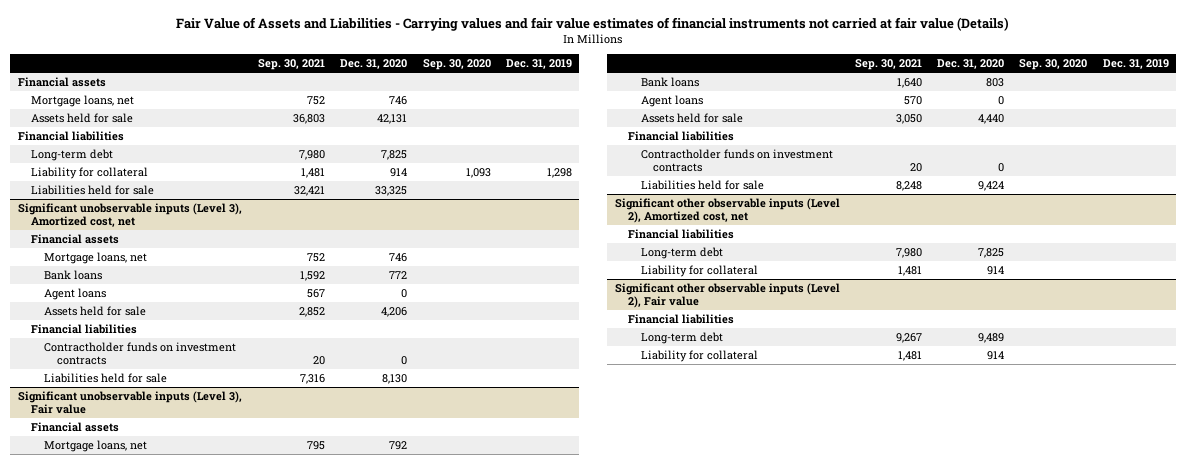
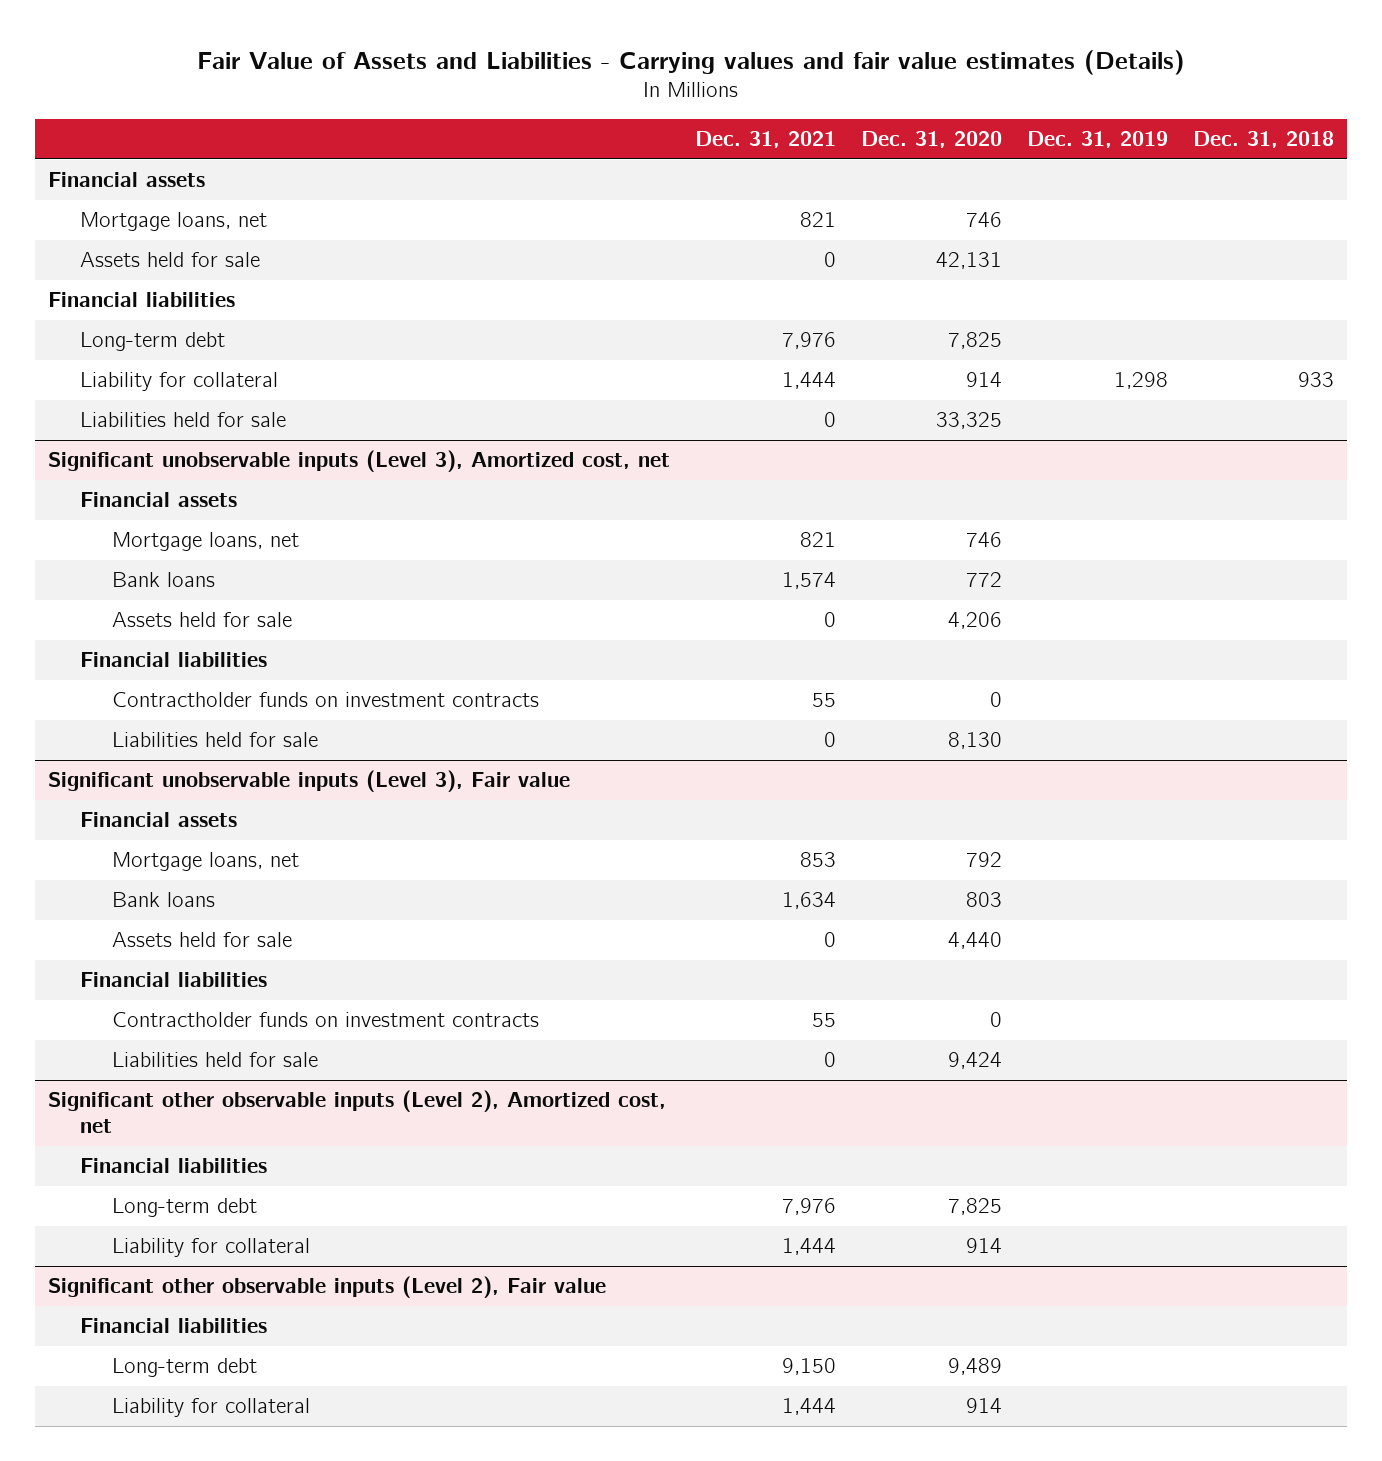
- Fair Value of Assets and Liabilities - Carrying values and fair value estimates of financial instruments not carried at fair value (Details)
+ Fair Value of Assets and Liabilities - Carrying values and fair value estimates (Details)
- | Sep. 30, 2021 | Dec. 31, 2020 | Sep. 30, 2020 | Dec. 31, 2019
+ | Dec. 31, 2021 | Dec. 31, 2020 | Dec. 31, 2019 | Dec. 31, 2018
@ Significant unobservable inputs (Level 3), Amortized cost, net
- Agent loans | 567 | 0 | |
@ Significant unobservable inputs (Level 3), Fair value
- Agent loans | 570 | 0 | |

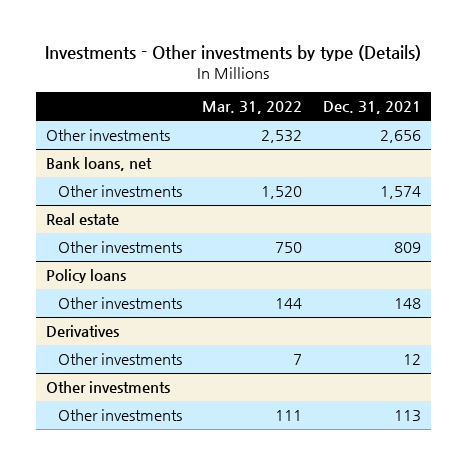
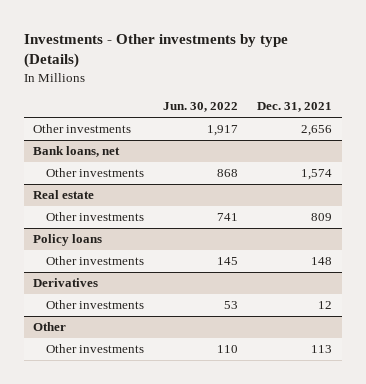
- | Mar. 31, 2022 | Dec. 31, 2021
+ | Jun. 30, 2022 | Dec. 31, 2021
- Other investments
+ Other

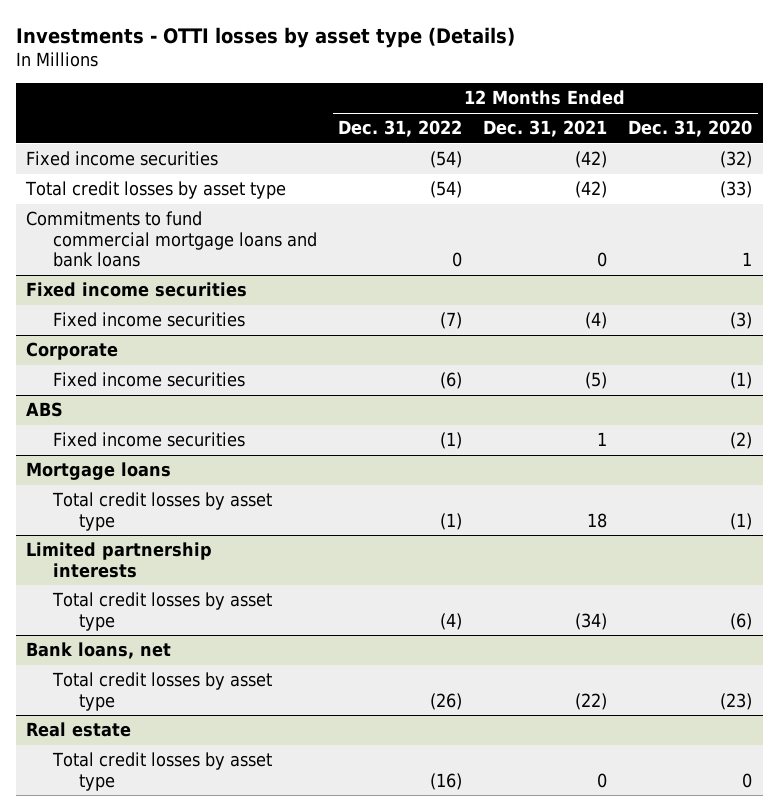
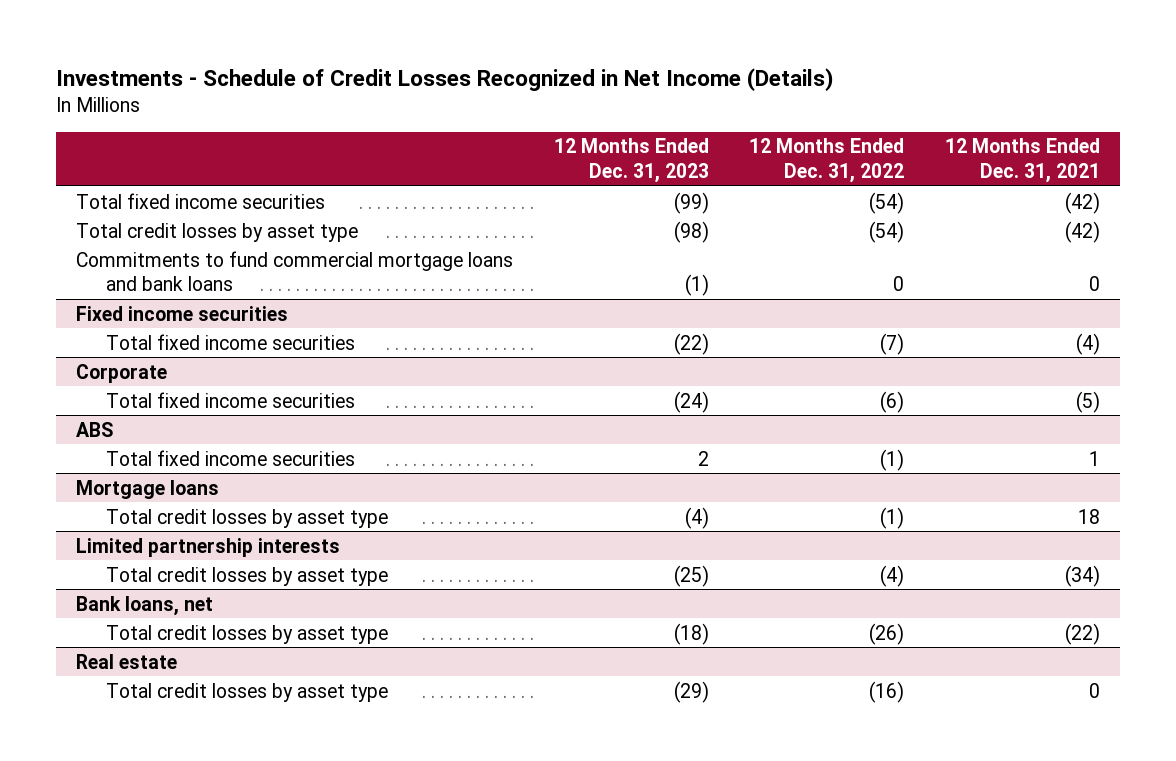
- Investments - OTTI losses by asset type (Details)
+ Investments - Schedule of Credit Losses Recognized in Net Income (Details)
- | 12 Months Ended Dec. 31, 2022 | 12 Months Ended Dec. 31, 2021 | 12 Months Ended Dec. 31, 2020
+ | 12 Months Ended Dec. 31, 2023 | 12 Months Ended Dec. 31, 2022 | 12 Months Ended Dec. 31, 2021
- Fixed income securities | (54) | (42) | (32)
+ Total fixed income securities | (99) | (54) | (42)
@ Fixed income securities
- Fixed income securities | (7) | (4) | (3)
+ Total fixed income securities | (22) | (7) | (4)
@ Corporate
- Fixed income securities | (6) | (5) | (1)
+ Total fixed income securities | (24) | (6) | (5)
@ ABS
- Fixed income securities | (1) | 1 | (2)
+ Total fixed income securities | 2 | (1) | 1

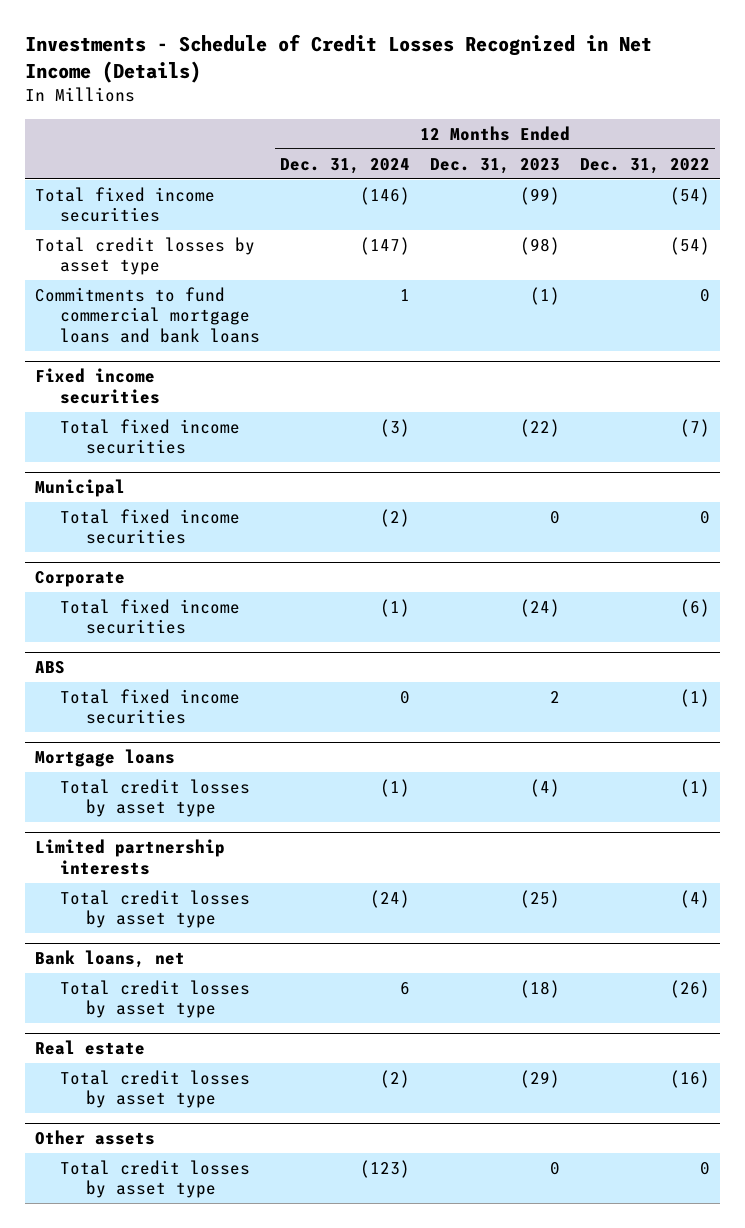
- | 12 Months Ended Dec. 31, 2023 | 12 Months Ended Dec. 31, 2022 | 12 Months Ended Dec. 31, 2021
+ | 12 Months Ended Dec. 31, 2024 | 12 Months Ended Dec. 31, 2023 | 12 Months Ended Dec. 31, 2022
+ Municipal
+ Total fixed income securities | (2) | 0 | 0
+ Other assets
+ Total credit losses by asset type | (123) | 0 | 0

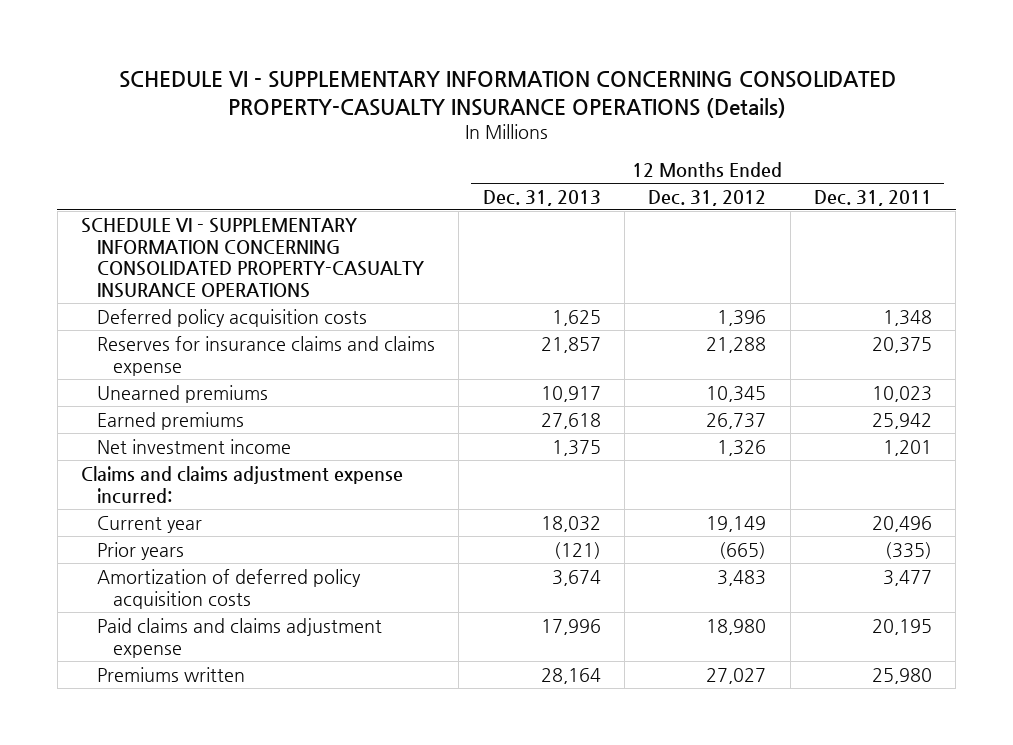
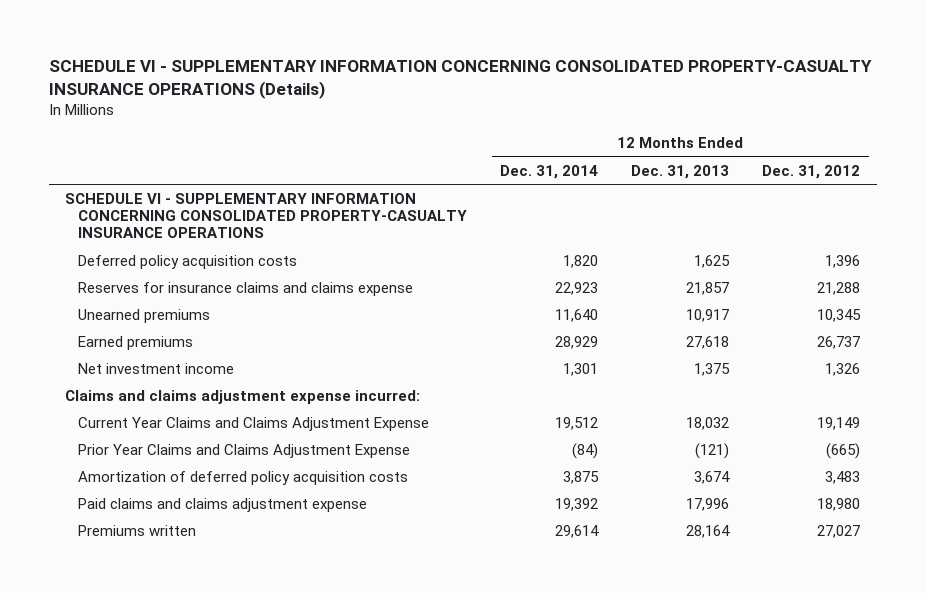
- | 12 Months Ended Dec. 31, 2013 | 12 Months Ended Dec. 31, 2012 | 12 Months Ended Dec. 31, 2011
+ | 12 Months Ended Dec. 31, 2014 | 12 Months Ended Dec. 31, 2013 | 12 Months Ended Dec. 31, 2012
- Current year | 18,032 | 19,149 | 20,496
- Prior years | (121) | (665) | (335)
+ Current Year Claims and Claims Adjustment Expense | 19,512 | 18,032 | 19,149
+ Prior Year Claims and Claims Adjustment Expense | (84) | (121) | (665)

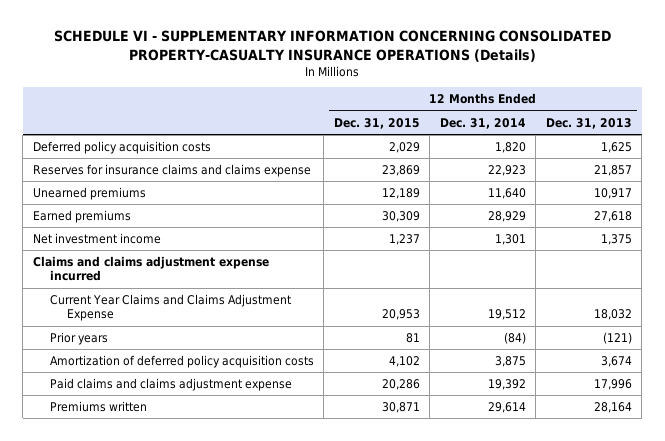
- | 12 Months Ended Dec. 31, 2014 | 12 Months Ended Dec. 31, 2013 | 12 Months Ended Dec. 31, 2012
+ | 12 Months Ended Dec. 31, 2015 | 12 Months Ended Dec. 31, 2014 | 12 Months Ended Dec. 31, 2013
- SCHEDULE VI - SUPPLEMENTARY INFORMATION CONCERNING CONSOLIDATED PROPERTY-CASUALTY INSURANCE OPERATIONS
- Claims and claims adjustment expense incurred:
+ Claims and claims adjustment expense incurred
- Prior Year Claims and Claims Adjustment Expense | (84) | (121) | (665)
+ Prior years | 81 | (84) | (121)

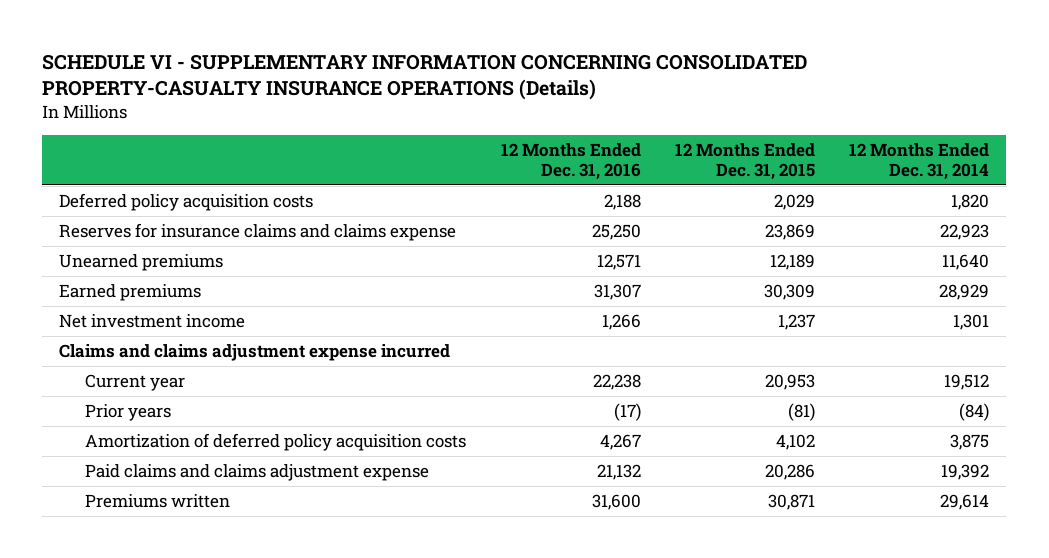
- | 12 Months Ended Dec. 31, 2015 | 12 Months Ended Dec. 31, 2014 | 12 Months Ended Dec. 31, 2013
+ | 12 Months Ended Dec. 31, 2016 | 12 Months Ended Dec. 31, 2015 | 12 Months Ended Dec. 31, 2014
- Current Year Claims and Claims Adjustment Expense | 20,953 | 19,512 | 18,032
- Prior years | 81 | (84) | (121)
+ Current year | 22,238 | 20,953 | 19,512
+ Prior years | (17) | (81) | (84)

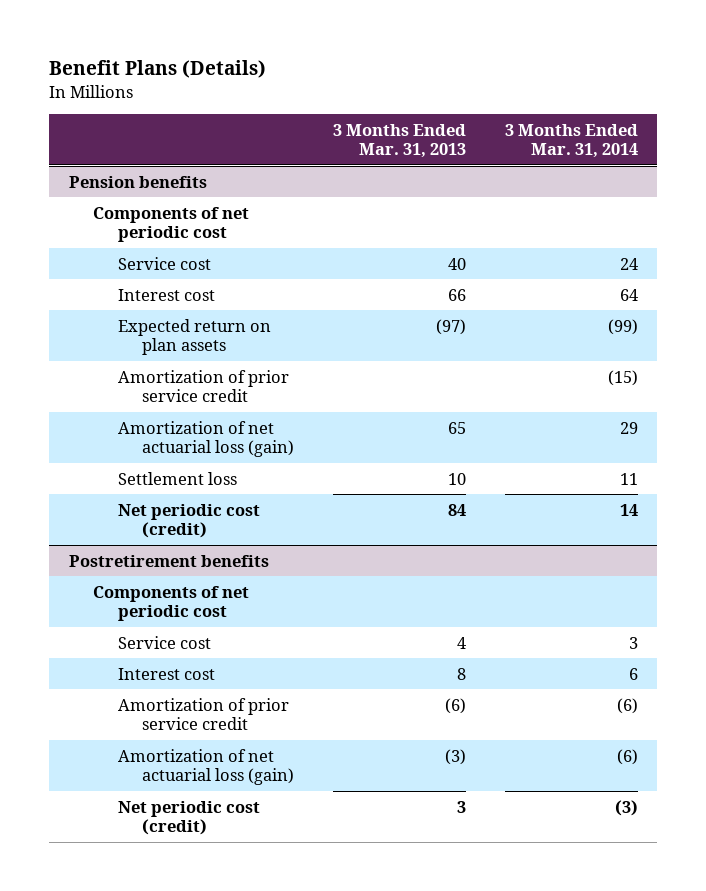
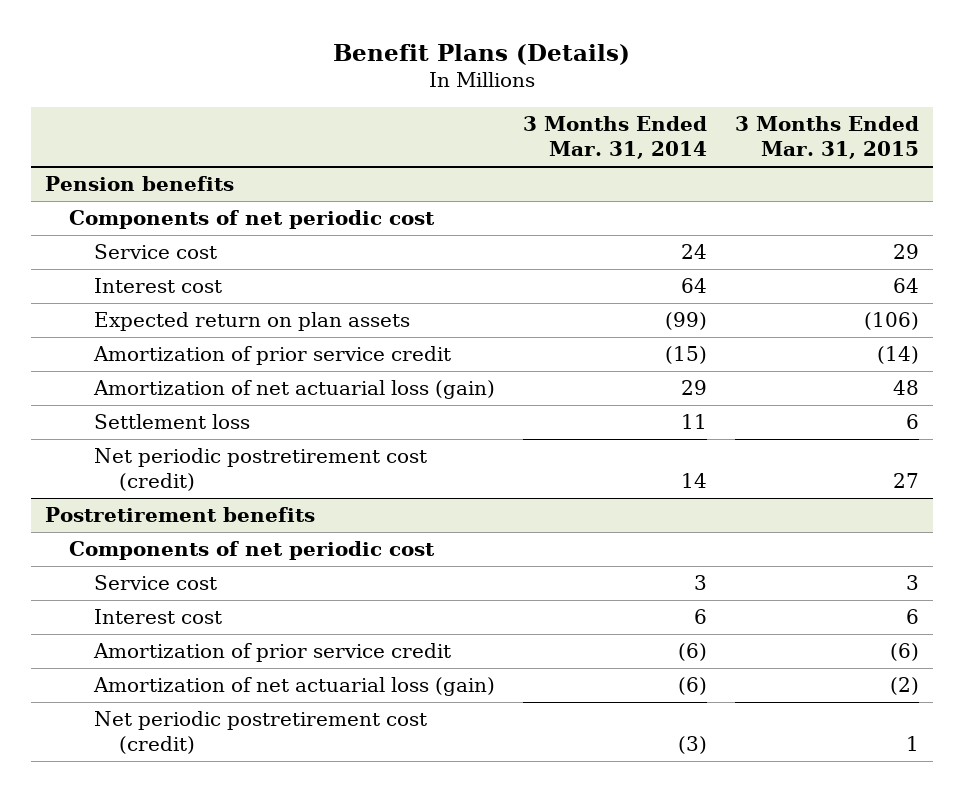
- | 3 Months Ended Mar. 31, 2013 | 3 Months Ended Mar. 31, 2014
+ | 3 Months Ended Mar. 31, 2014 | 3 Months Ended Mar. 31, 2015
@ Pension benefits
- Net periodic cost (credit) | 84 | 14
+ Net periodic postretirement cost (credit) | 14 | 27
@ Postretirement benefits
- Net periodic cost (credit) | 3 | (3)
+ Net periodic postretirement cost (credit) | (3) | 1

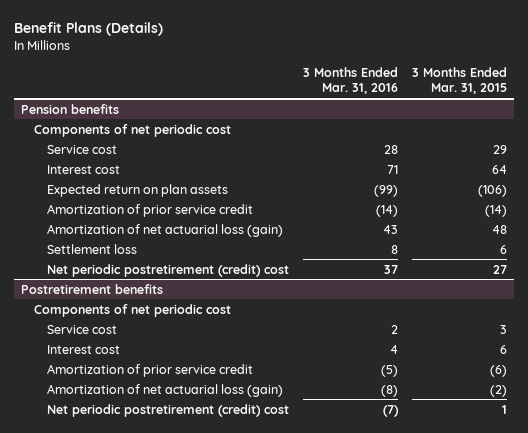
- | 3 Months Ended Mar. 31, 2014 | 3 Months Ended Mar. 31, 2015
+ | 3 Months Ended Mar. 31, 2016 | 3 Months Ended Mar. 31, 2015
@ Pension benefits
- Net periodic postretirement cost (credit) | 14 | 27
+ Net periodic postretirement (credit) cost | 37 | 27
@ Postretirement benefits
- Net periodic postretirement cost (credit) | (3) | 1
+ Net periodic postretirement (credit) cost | (7) | 1

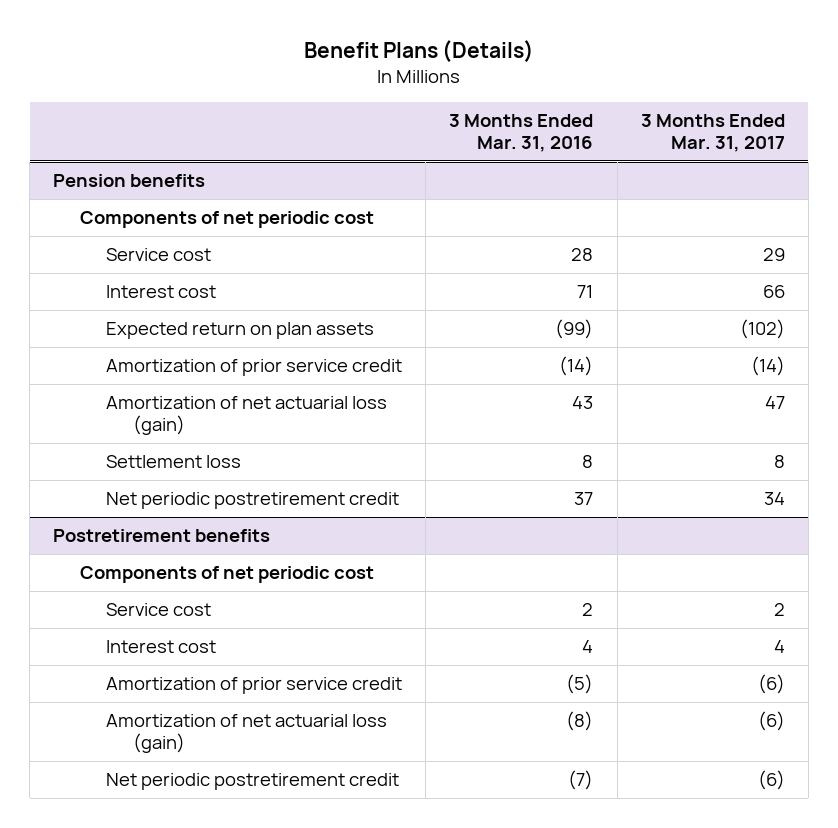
- | 3 Months Ended Mar. 31, 2016 | 3 Months Ended Mar. 31, 2015
+ | 3 Months Ended Mar. 31, 2016 | 3 Months Ended Mar. 31, 2017
@ Pension benefits
- Net periodic postretirement (credit) cost | 37 | 27
+ Net periodic postretirement credit | 37 | 34
@ Postretirement benefits
- Net periodic postretirement (credit) cost | (7) | 1
+ Net periodic postretirement credit | (7) | (6)

